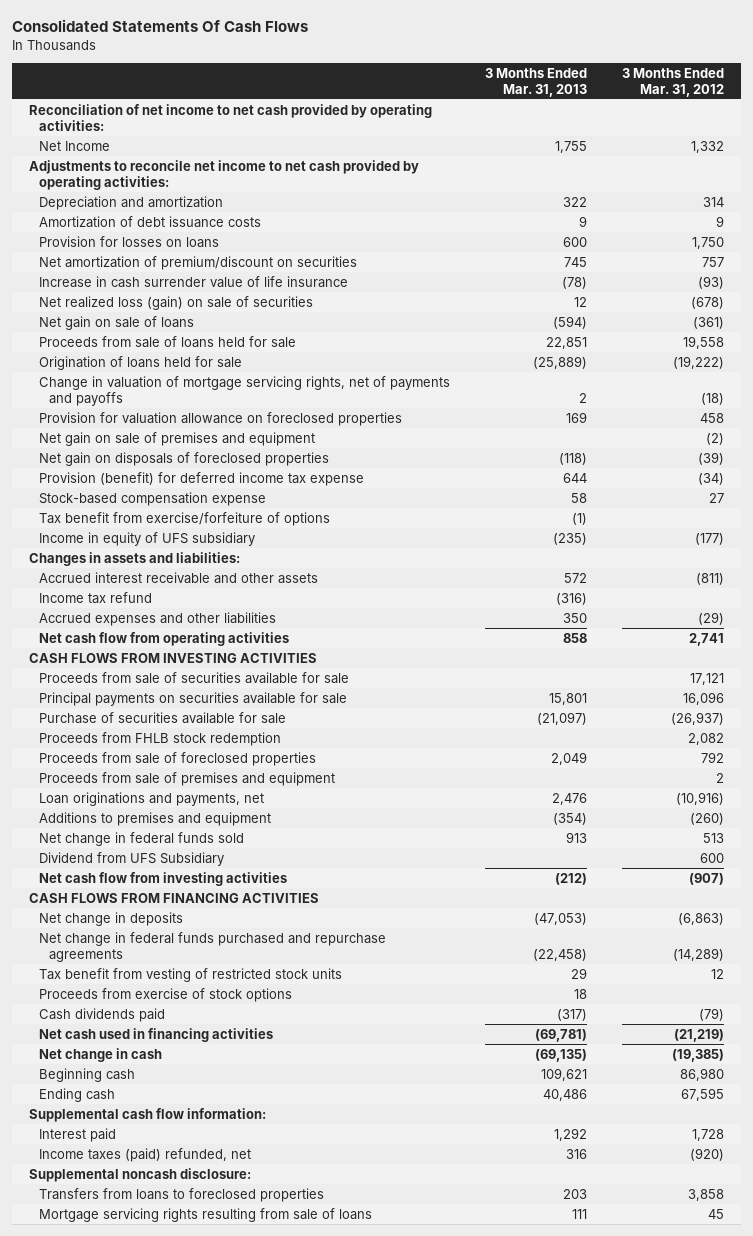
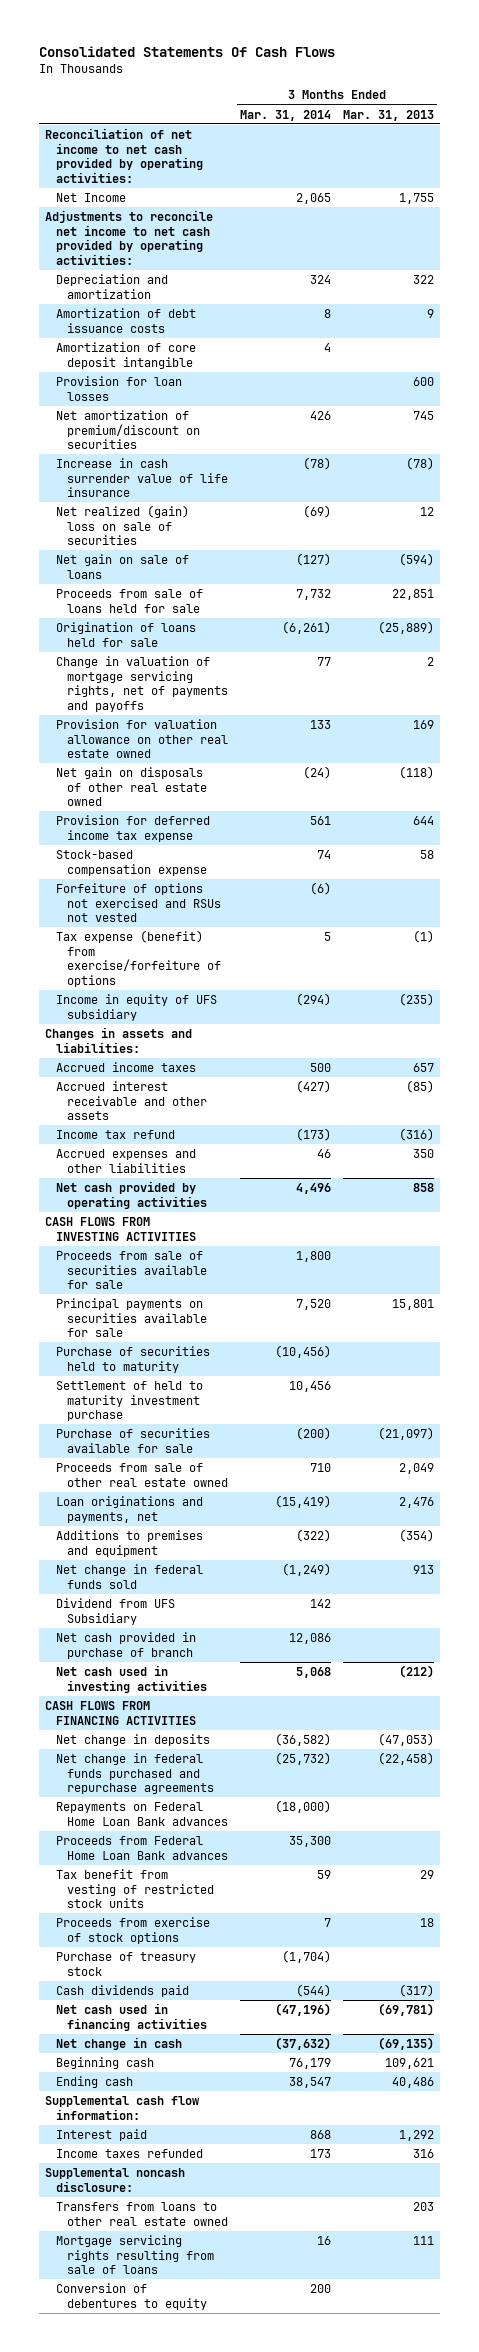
- | 3 Months Ended Mar. 31, 2013 | 3 Months Ended Mar. 31, 2012
+ | 3 Months Ended Mar. 31, 2014 | 3 Months Ended Mar. 31, 2013
- Provision for losses on loans | 600 | 1,750
+ Amortization of core deposit intangible | 4 |
+ Provision for loan losses | | 600
- Net realized loss (gain) on sale of securities | 12 | (678)
+ Net realized (gain) loss on sale of securities | (69) | 12
- Provision for valuation allowance on foreclosed properties | 169 | 458
- Net gain on sale of premises and equipment | | (2)
- Net gain on disposals of foreclosed properties | (118) | (39)
- Provision (benefit) for deferred income tax expense | 644 | (34)
+ Provision for valuation allowance on other real estate owned | 133 | 169
+ Net gain on disposals of other real estate owned | (24) | (118)
+ Provision for deferred income tax expense | 561 | 644
- Tax benefit from exercise/forfeiture of options | (1) |
+ Forfeiture of options not exercised and RSUs not vested | (6) |
+ Tax expense (benefit) from exercise/forfeiture of options | 5 | (1)
- Accrued interest receivable and other assets | 572 | (811)
+ Accrued income taxes | 500 | 657
+ Accrued interest receivable and other assets | (427) | (85)
- Net cash flow from operating activities | 858 | 2,741
+ Net cash provided by operating activities | 4,496 | 858
+ Purchase of securities held to maturity | (10,456) |
+ Settlement of held to maturity investment purchase | 10,456 |
- Proceeds from FHLB stock redemption | | 2,082
- Proceeds from sale of foreclosed properties | 2,049 | 792
- Proceeds from sale of premises and equipment | | 2
+ Proceeds from sale of other real estate owned | 710 | 2,049
- Net cash flow from investing activities | (212) | (907)
+ Net cash provided in purchase of branch | 12,086 |
+ Net cash used in investing activities | 5,068 | (212)
+ Repayments on Federal Home Loan Bank advances | (18,000) |
+ Proceeds from Federal Home Loan Bank advances | 35,300 |
+ Purchase of treasury stock | (1,704) |
- Income taxes (paid) refunded, net | 316 | (920)
+ Income taxes refunded | 173 | 316
- Transfers from loans to foreclosed properties | 203 | 3,858
+ Transfers from loans to other real estate owned | | 203
+ Conversion of debentures to equity | 200 |

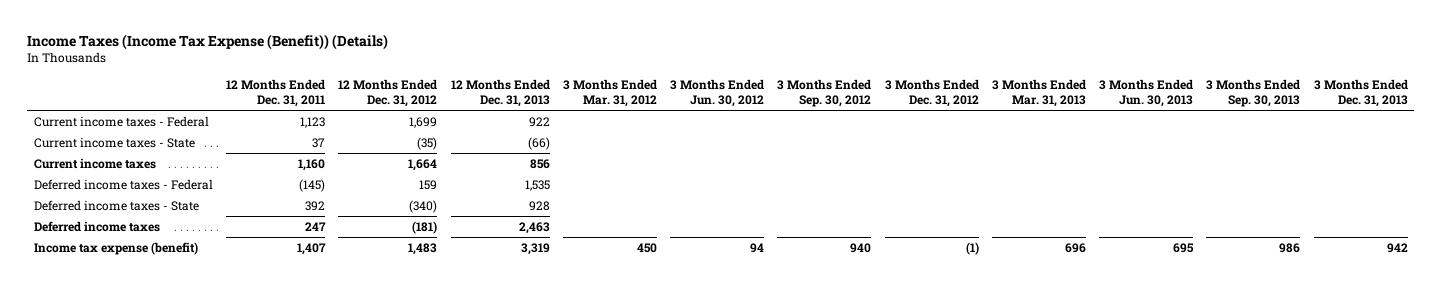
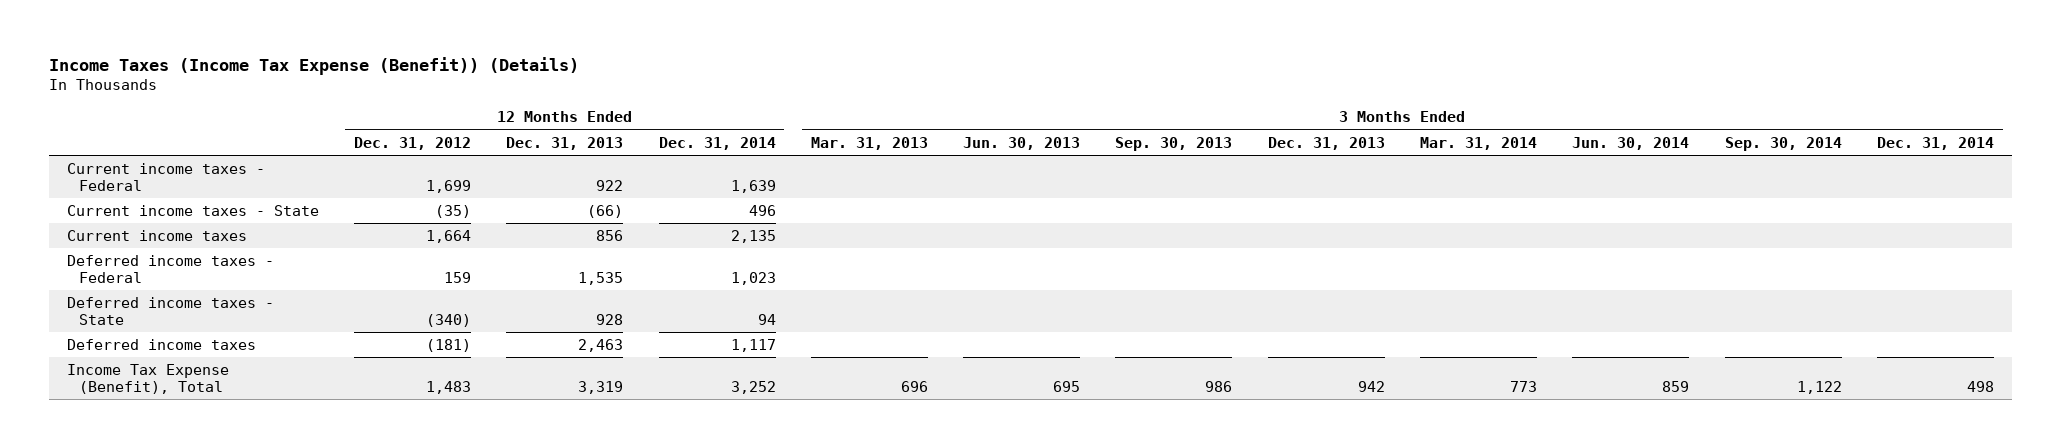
- | 12 Months Ended Dec. 31, 2011 | 12 Months Ended Dec. 31, 2012 | 12 Months Ended Dec. 31, 2013 | 3 Months Ended Mar. 31, 2012 | 3 Months Ended Jun. 30, 2012 | 3 Months Ended Sep. 30, 2012 | 3 Months Ended Dec. 31, 2012 | 3 Months Ended Mar. 31, 2013 | 3 Months Ended Jun. 30, 2013 | 3 Months Ended Sep. 30, 2013 | 3 Months Ended Dec. 31, 2013
+ | 12 Months Ended Dec. 31, 2012 | 12 Months Ended Dec. 31, 2013 | 12 Months Ended Dec. 31, 2014 | 3 Months Ended Mar. 31, 2013 | 3 Months Ended Jun. 30, 2013 | 3 Months Ended Sep. 30, 2013 | 3 Months Ended Dec. 31, 2013 | 3 Months Ended Mar. 31, 2014 | 3 Months Ended Jun. 30, 2014 | 3 Months Ended Sep. 30, 2014 | 3 Months Ended Dec. 31, 2014
- Income tax expense (benefit) | 1,407 | 1,483 | 3,319 | 450 | 94 | 940 | (1) | 696 | 695 | 986 | 942
+ Income Tax Expense (Benefit), Total | 1,483 | 3,319 | 3,252 | 696 | 695 | 986 | 942 | 773 | 859 | 1,122 | 498

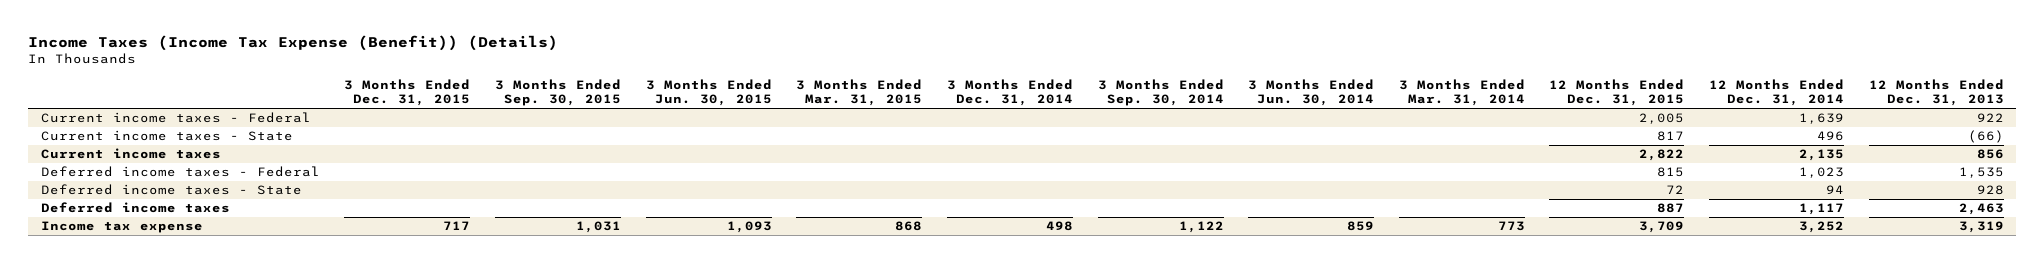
- | 12 Months Ended Dec. 31, 2012 | 12 Months Ended Dec. 31, 2013 | 12 Months Ended Dec. 31, 2014 | 3 Months Ended Mar. 31, 2013 | 3 Months Ended Jun. 30, 2013 | 3 Months Ended Sep. 30, 2013 | 3 Months Ended Dec. 31, 2013 | 3 Months Ended Mar. 31, 2014 | 3 Months Ended Jun. 30, 2014 | 3 Months Ended Sep. 30, 2014 | 3 Months Ended Dec. 31, 2014
+ | 3 Months Ended Dec. 31, 2015 | 3 Months Ended Sep. 30, 2015 | 3 Months Ended Jun. 30, 2015 | 3 Months Ended Mar. 31, 2015 | 3 Months Ended Dec. 31, 2014 | 3 Months Ended Sep. 30, 2014 | 3 Months Ended Jun. 30, 2014 | 3 Months Ended Mar. 31, 2014 | 12 Months Ended Dec. 31, 2015 | 12 Months Ended Dec. 31, 2014 | 12 Months Ended Dec. 31, 2013
- Income Tax Expense (Benefit), Total | 1,483 | 3,319 | 3,252 | 696 | 695 | 986 | 942 | 773 | 859 | 1,122 | 498
+ Income tax expense | 717 | 1,031 | 1,093 | 868 | 498 | 1,122 | 859 | 773 | 3,709 | 3,252 | 3,319

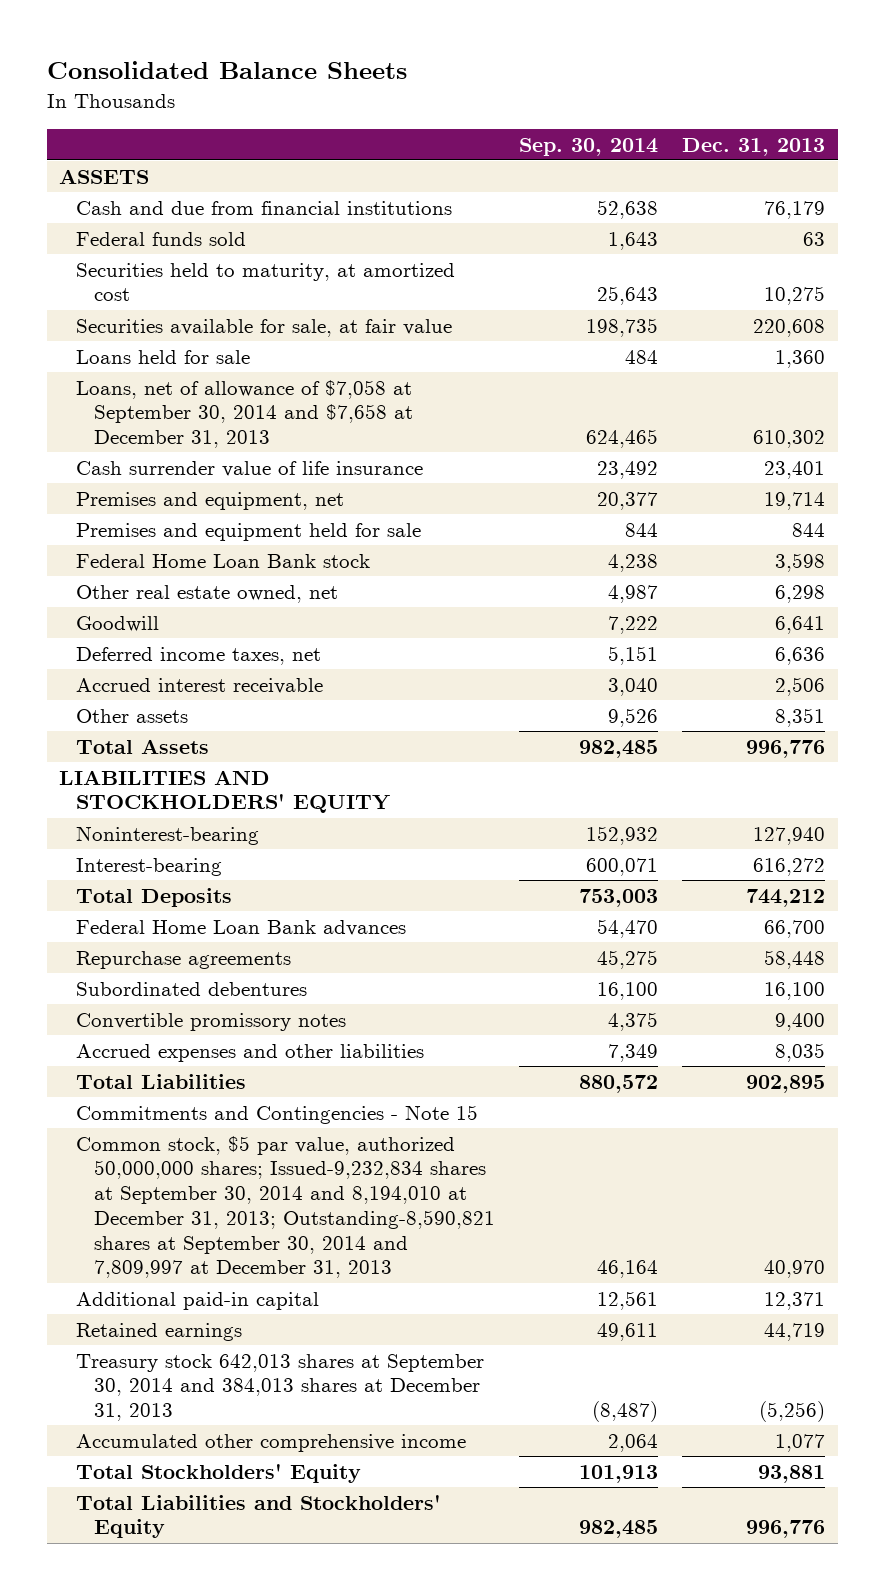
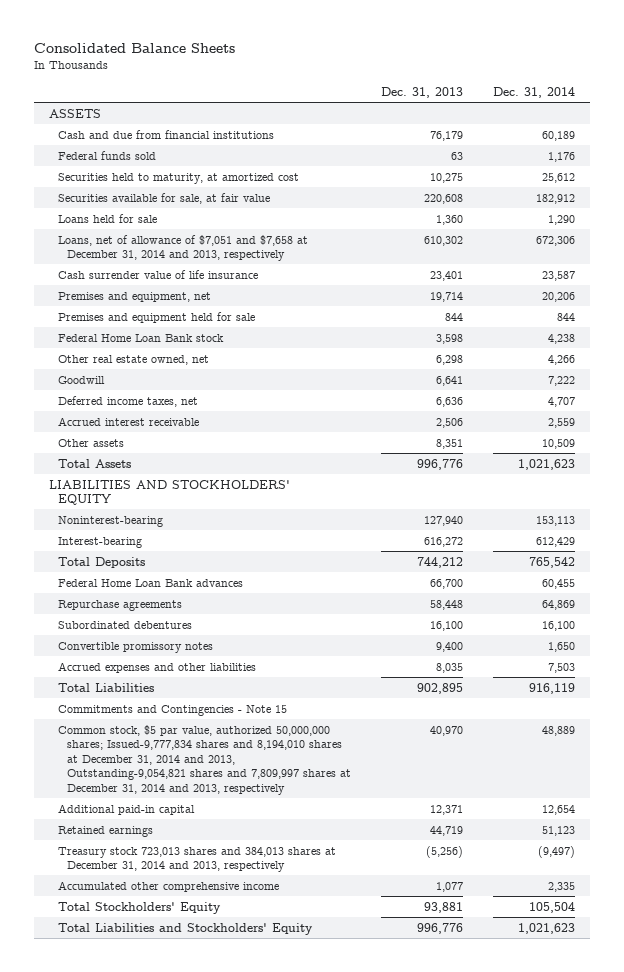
- | Sep. 30, 2014 | Dec. 31, 2013
+ | Dec. 31, 2013 | Dec. 31, 2014
- Loans, net of allowance of $7,058 at September 30, 2014 and $7,658 at December 31, 2013 | 624,465 | 610,302
+ Loans, net of allowance of $7,051 and $7,658 at December 31, 2014 and 2013, respectively | 610,302 | 672,306
- Common stock, $5 par value, authorized 50,000,000 shares; Issued-9,232,834 shares at September 30, 2014 and 8,194,010 at December 31, 2013; Outstanding-8,590,821 shares at September 30, 2014 and 7,809,997 at December 31, 2013 | 46,164 | 40,970
+ Common stock, $5 par value, authorized 50,000,000 shares; Issued-9,777,834 shares and 8,194,010 shares at December 31, 2014 and 2013, Outstanding-9,054,821 shares and 7,809,997 shares at December 31, 2014 and 2013, respectively | 40,970 | 48,889
- Treasury stock 642,013 shares at September 30, 2014 and 384,013 shares at December 31, 2013 | (8,487) | (5,256)
+ Treasury stock 723,013 shares and 384,013 shares at December 31, 2014 and 2013, respectively | (5,256) | (9,497)

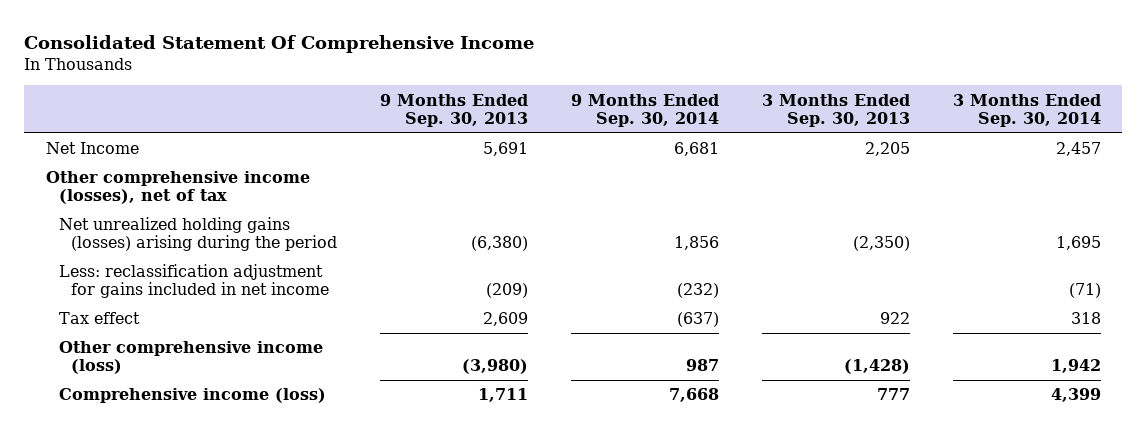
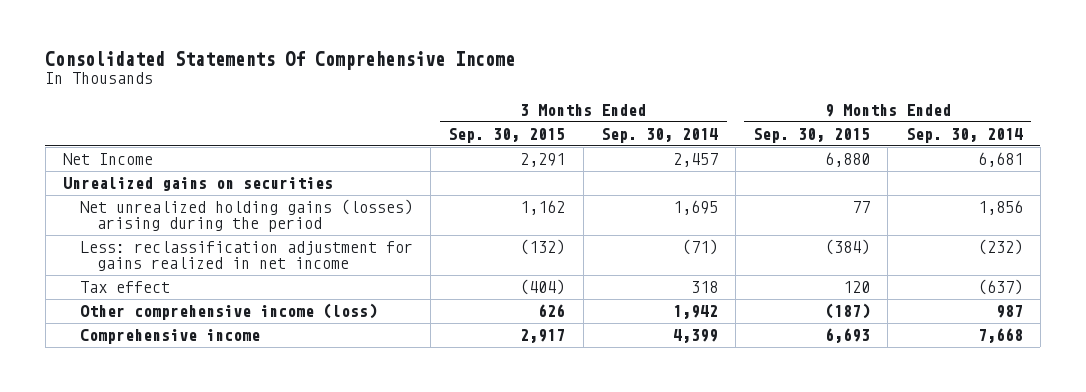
- Consolidated Statement Of Comprehensive Income
+ Consolidated Statements Of Comprehensive Income
- | 9 Months Ended Sep. 30, 2013 | 9 Months Ended Sep. 30, 2014 | 3 Months Ended Sep. 30, 2013 | 3 Months Ended Sep. 30, 2014
+ | 3 Months Ended Sep. 30, 2015 | 3 Months Ended Sep. 30, 2014 | 9 Months Ended Sep. 30, 2015 | 9 Months Ended Sep. 30, 2014
- Other comprehensive income (losses), net of tax
+ Unrealized gains on securities
- Less: reclassification adjustment for gains included in net income | (209) | (232) | | (71)
+ Less: reclassification adjustment for gains realized in net income | (132) | (71) | (384) | (232)
- Comprehensive income (loss) | 1,711 | 7,668 | 777 | 4,399
+ Comprehensive income | 2,917 | 4,399 | 6,693 | 7,668

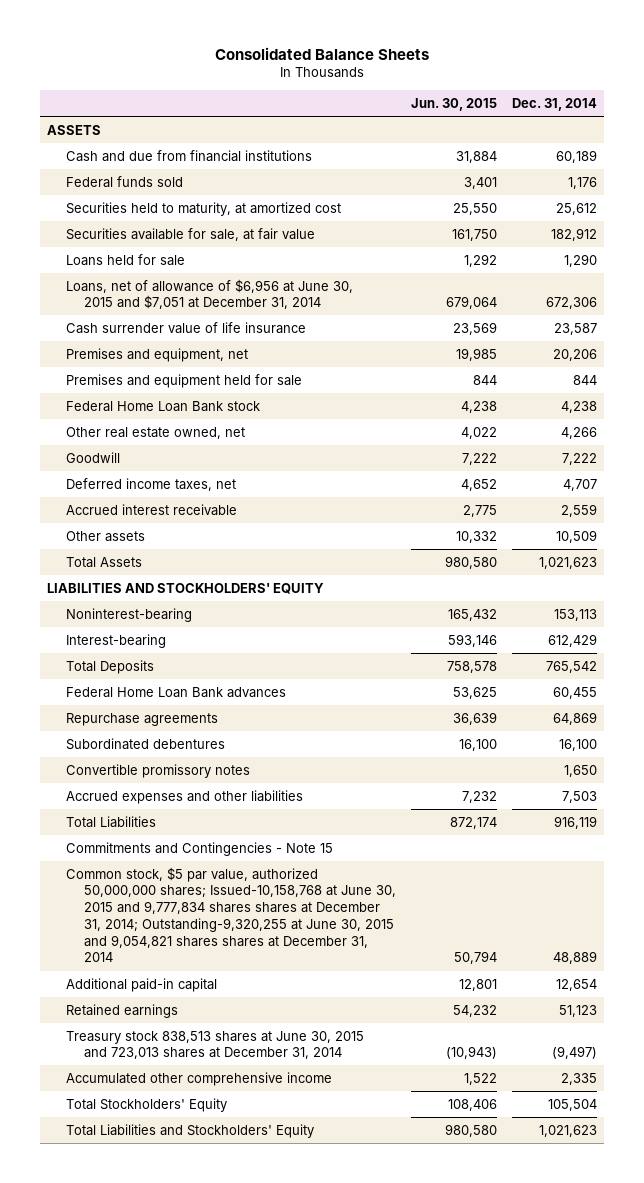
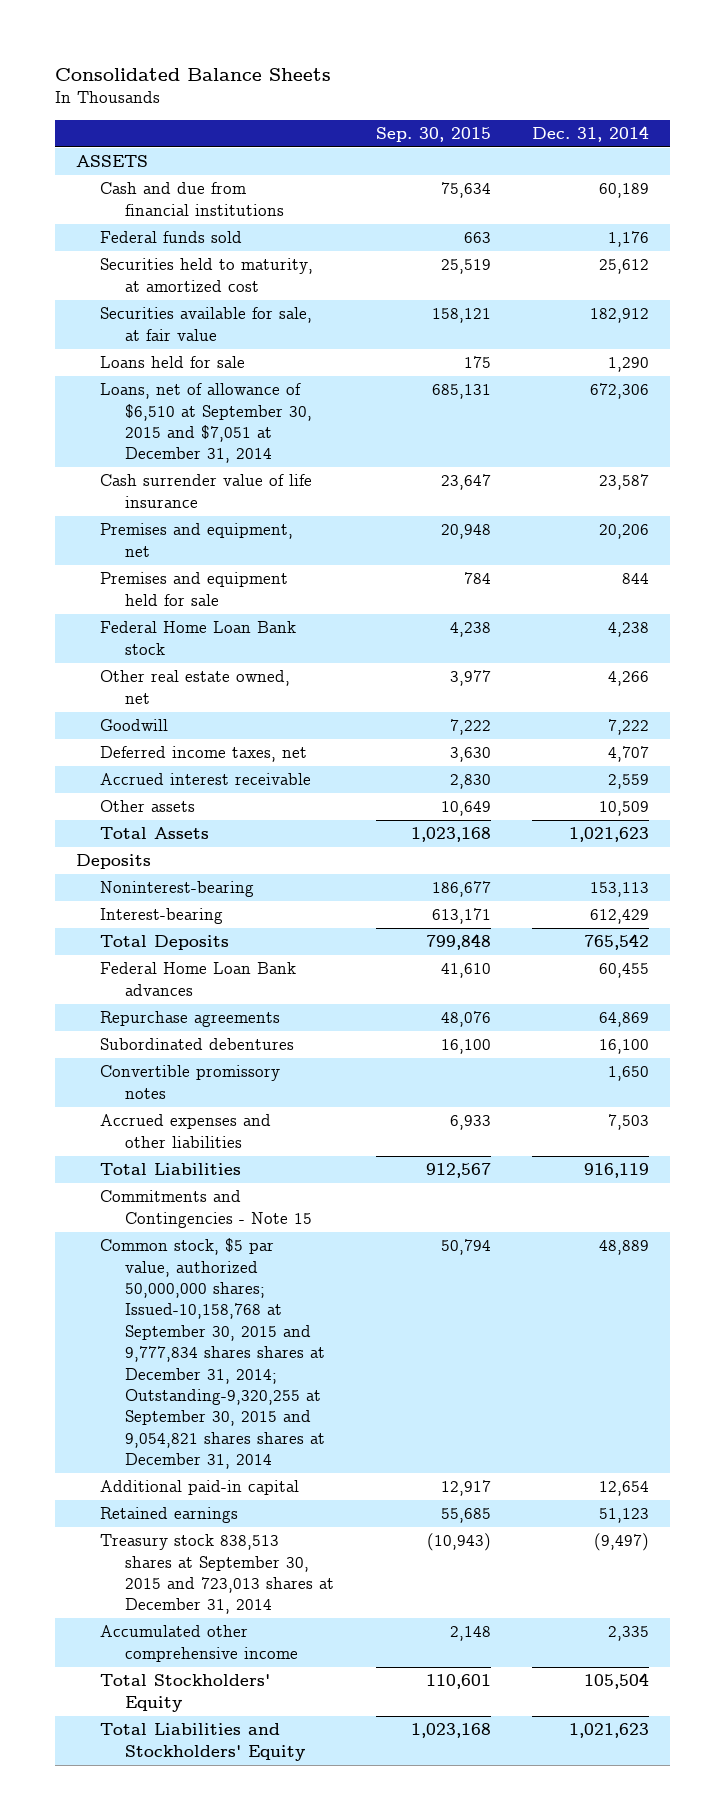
- | Jun. 30, 2015 | Dec. 31, 2014
+ | Sep. 30, 2015 | Dec. 31, 2014
- Loans, net of allowance of $6,956 at June 30, 2015 and $7,051 at December 31, 2014 | 679,064 | 672,306
+ Loans, net of allowance of $6,510 at September 30, 2015 and $7,051 at December 31, 2014 | 685,131 | 672,306
- LIABILITIES AND STOCKHOLDERS' EQUITY
+ Deposits
- Common stock, $5 par value, authorized 50,000,000 shares; Issued-10,158,768 at June 30, 2015 and 9,777,834 shares shares at December 31, 2014; Outstanding-9,320,255 at June 30, 2015 and 9,054,821 shares shares at December 31, 2014 | 50,794 | 48,889
+ Common stock, $5 par value, authorized 50,000,000 shares; Issued-10,158,768 at September 30, 2015 and 9,777,834 shares shares at December 31, 2014; Outstanding-9,320,255 at September 30, 2015 and 9,054,821 shares shares at December 31, 2014 | 50,794 | 48,889
- Treasury stock 838,513 shares at June 30, 2015 and 723,013 shares at December 31, 2014 | (10,943) | (9,497)
+ Treasury stock 838,513 shares at September 30, 2015 and 723,013 shares at December 31, 2014 | (10,943) | (9,497)

